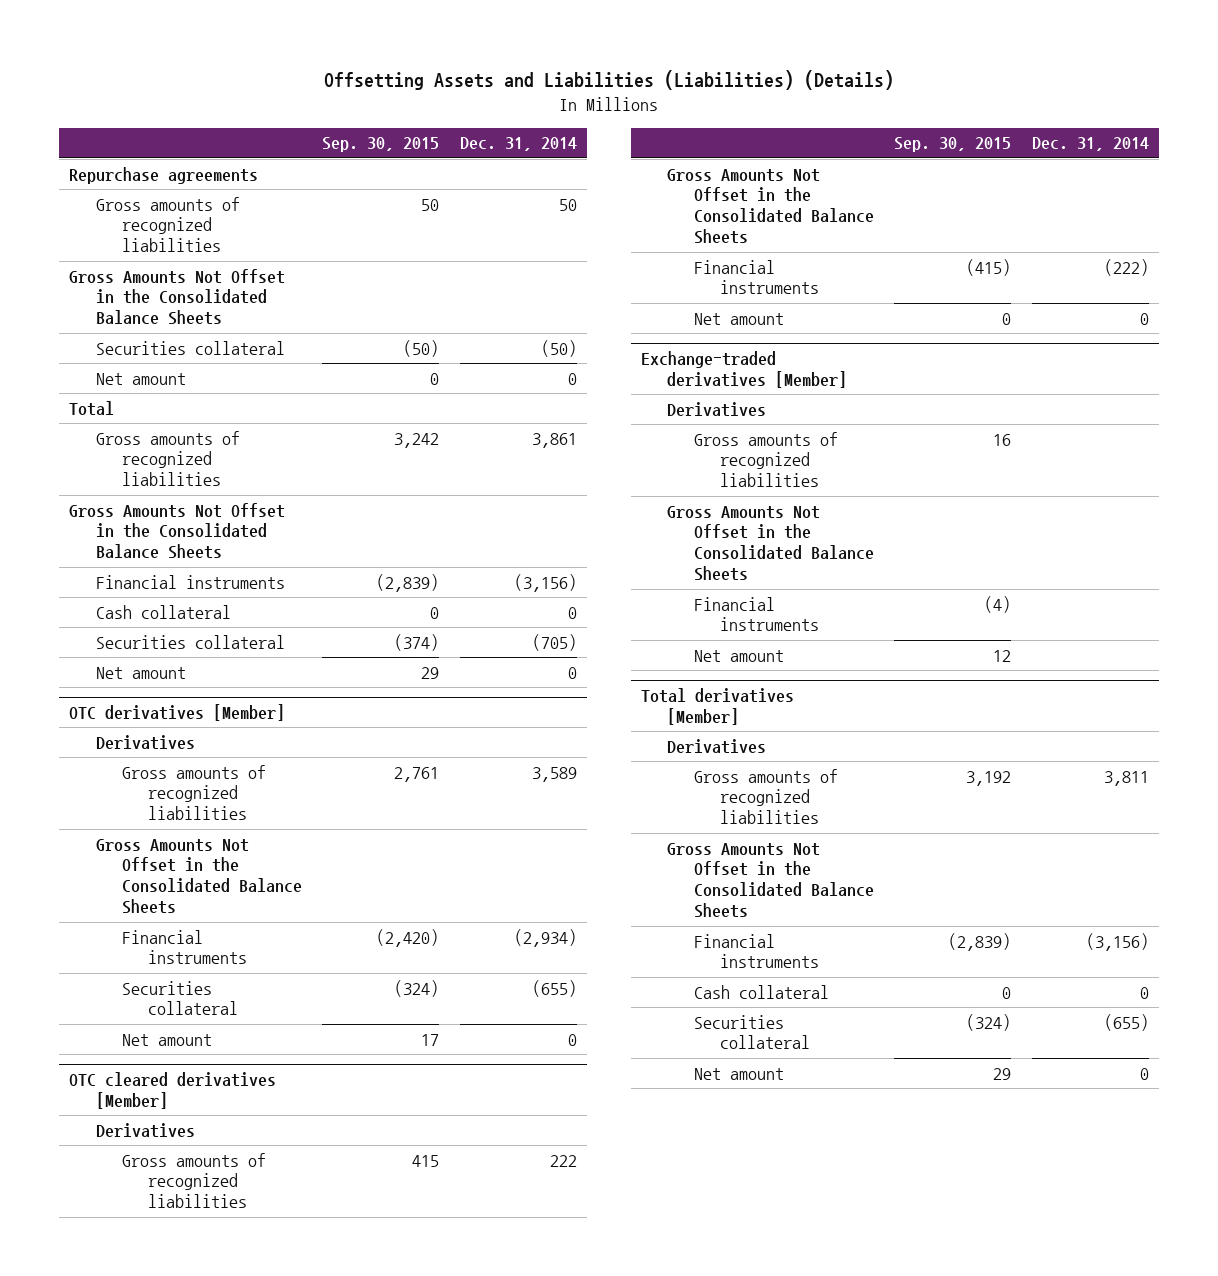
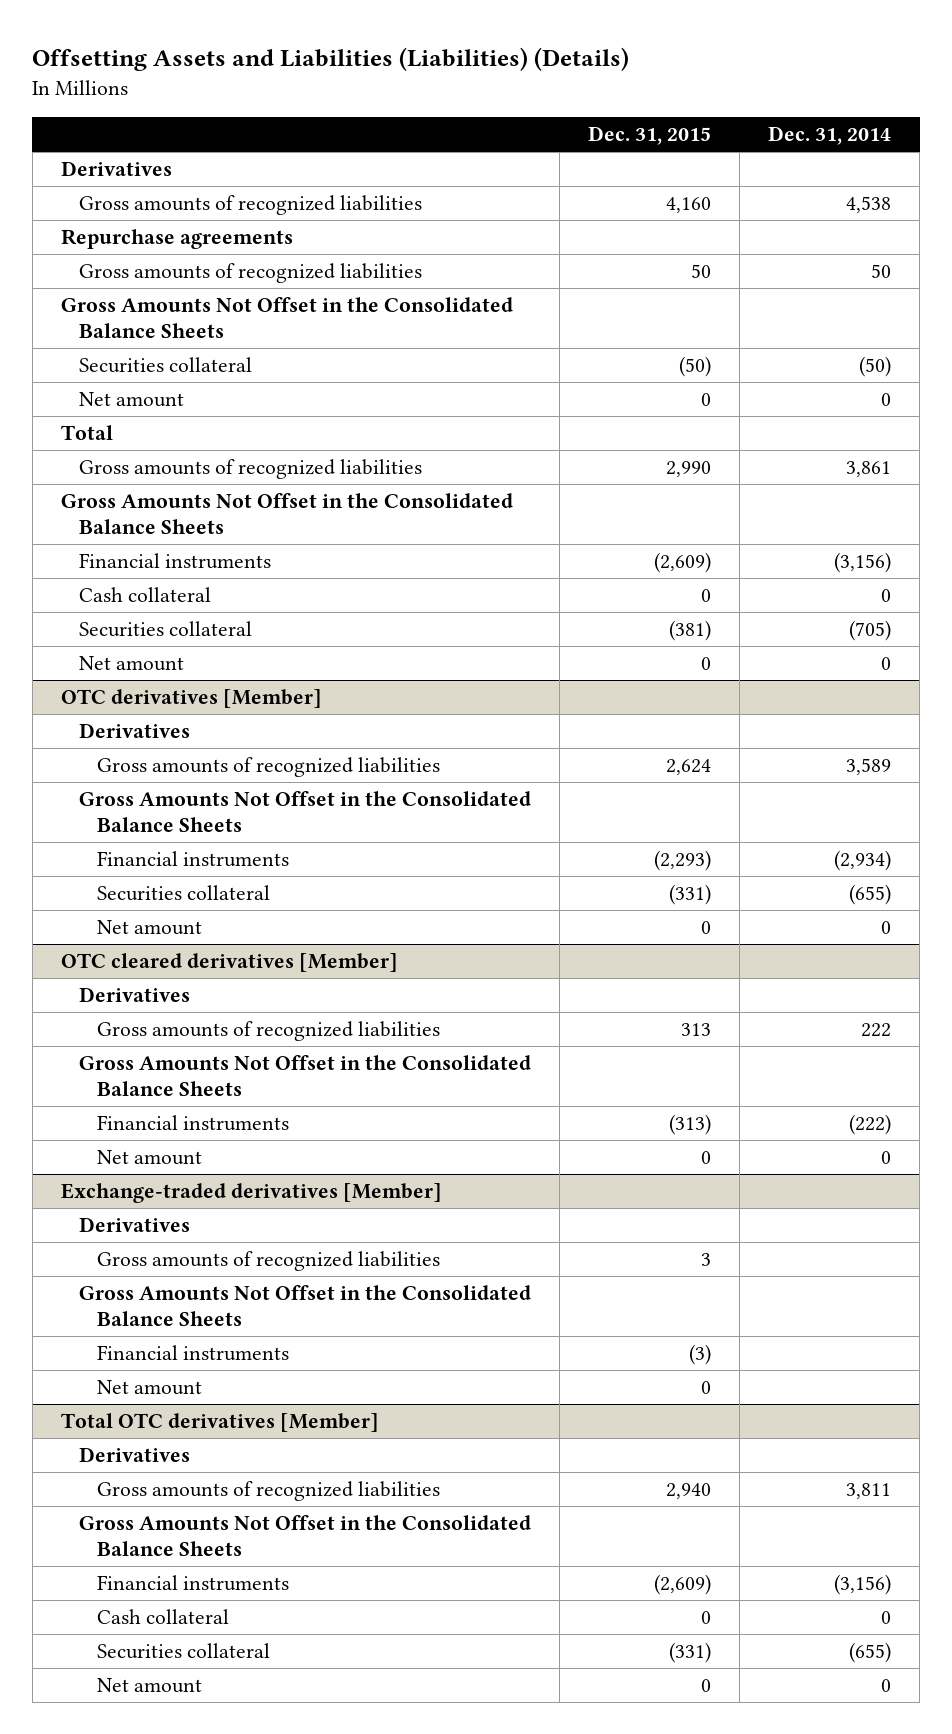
- | Sep. 30, 2015 | Dec. 31, 2014
+ | Dec. 31, 2015 | Dec. 31, 2014
+ Derivatives
+ Gross amounts of recognized liabilities | 4,160 | 4,538
- Total derivatives [Member]
+ Total OTC derivatives [Member]

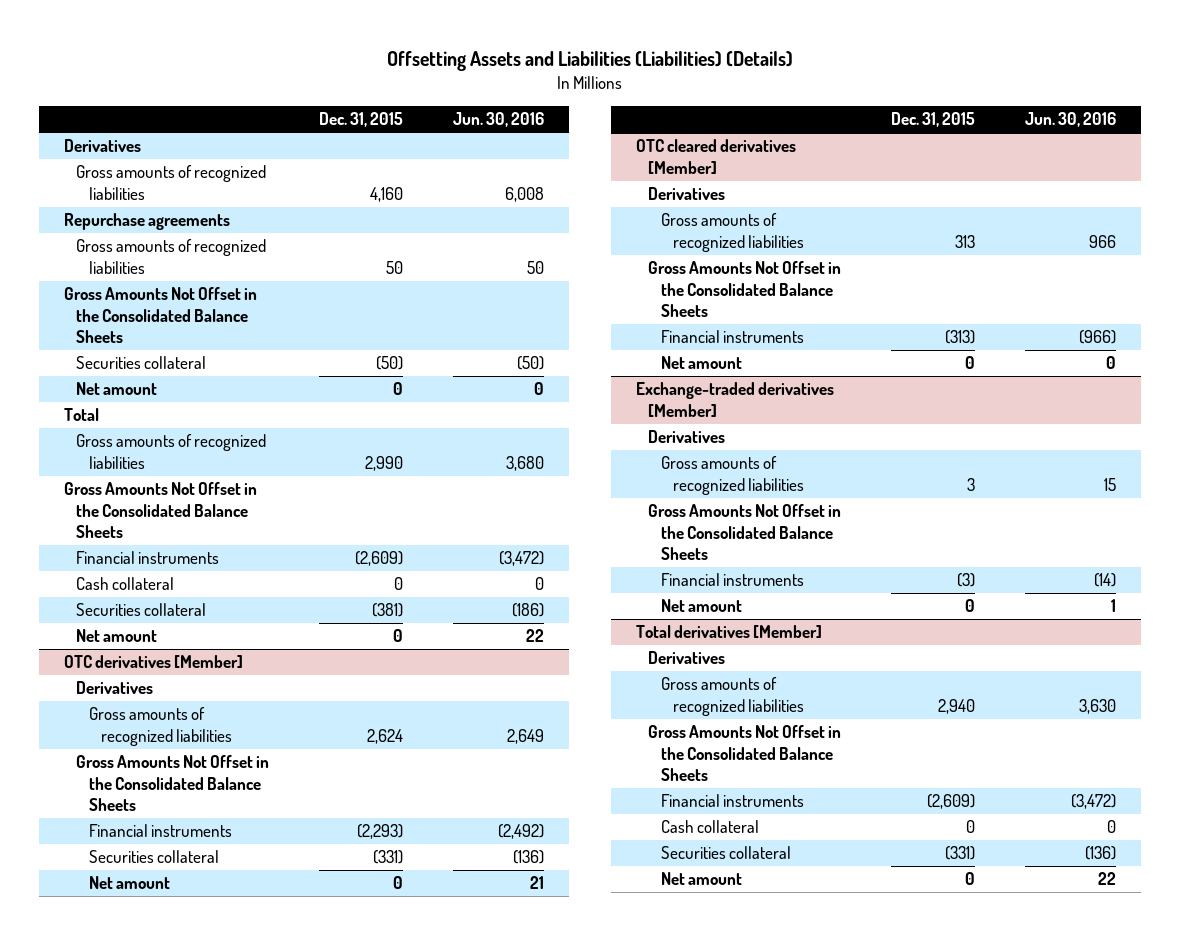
- | Dec. 31, 2015 | Dec. 31, 2014
+ | Dec. 31, 2015 | Jun. 30, 2016
- Total OTC derivatives [Member]
+ Total derivatives [Member]

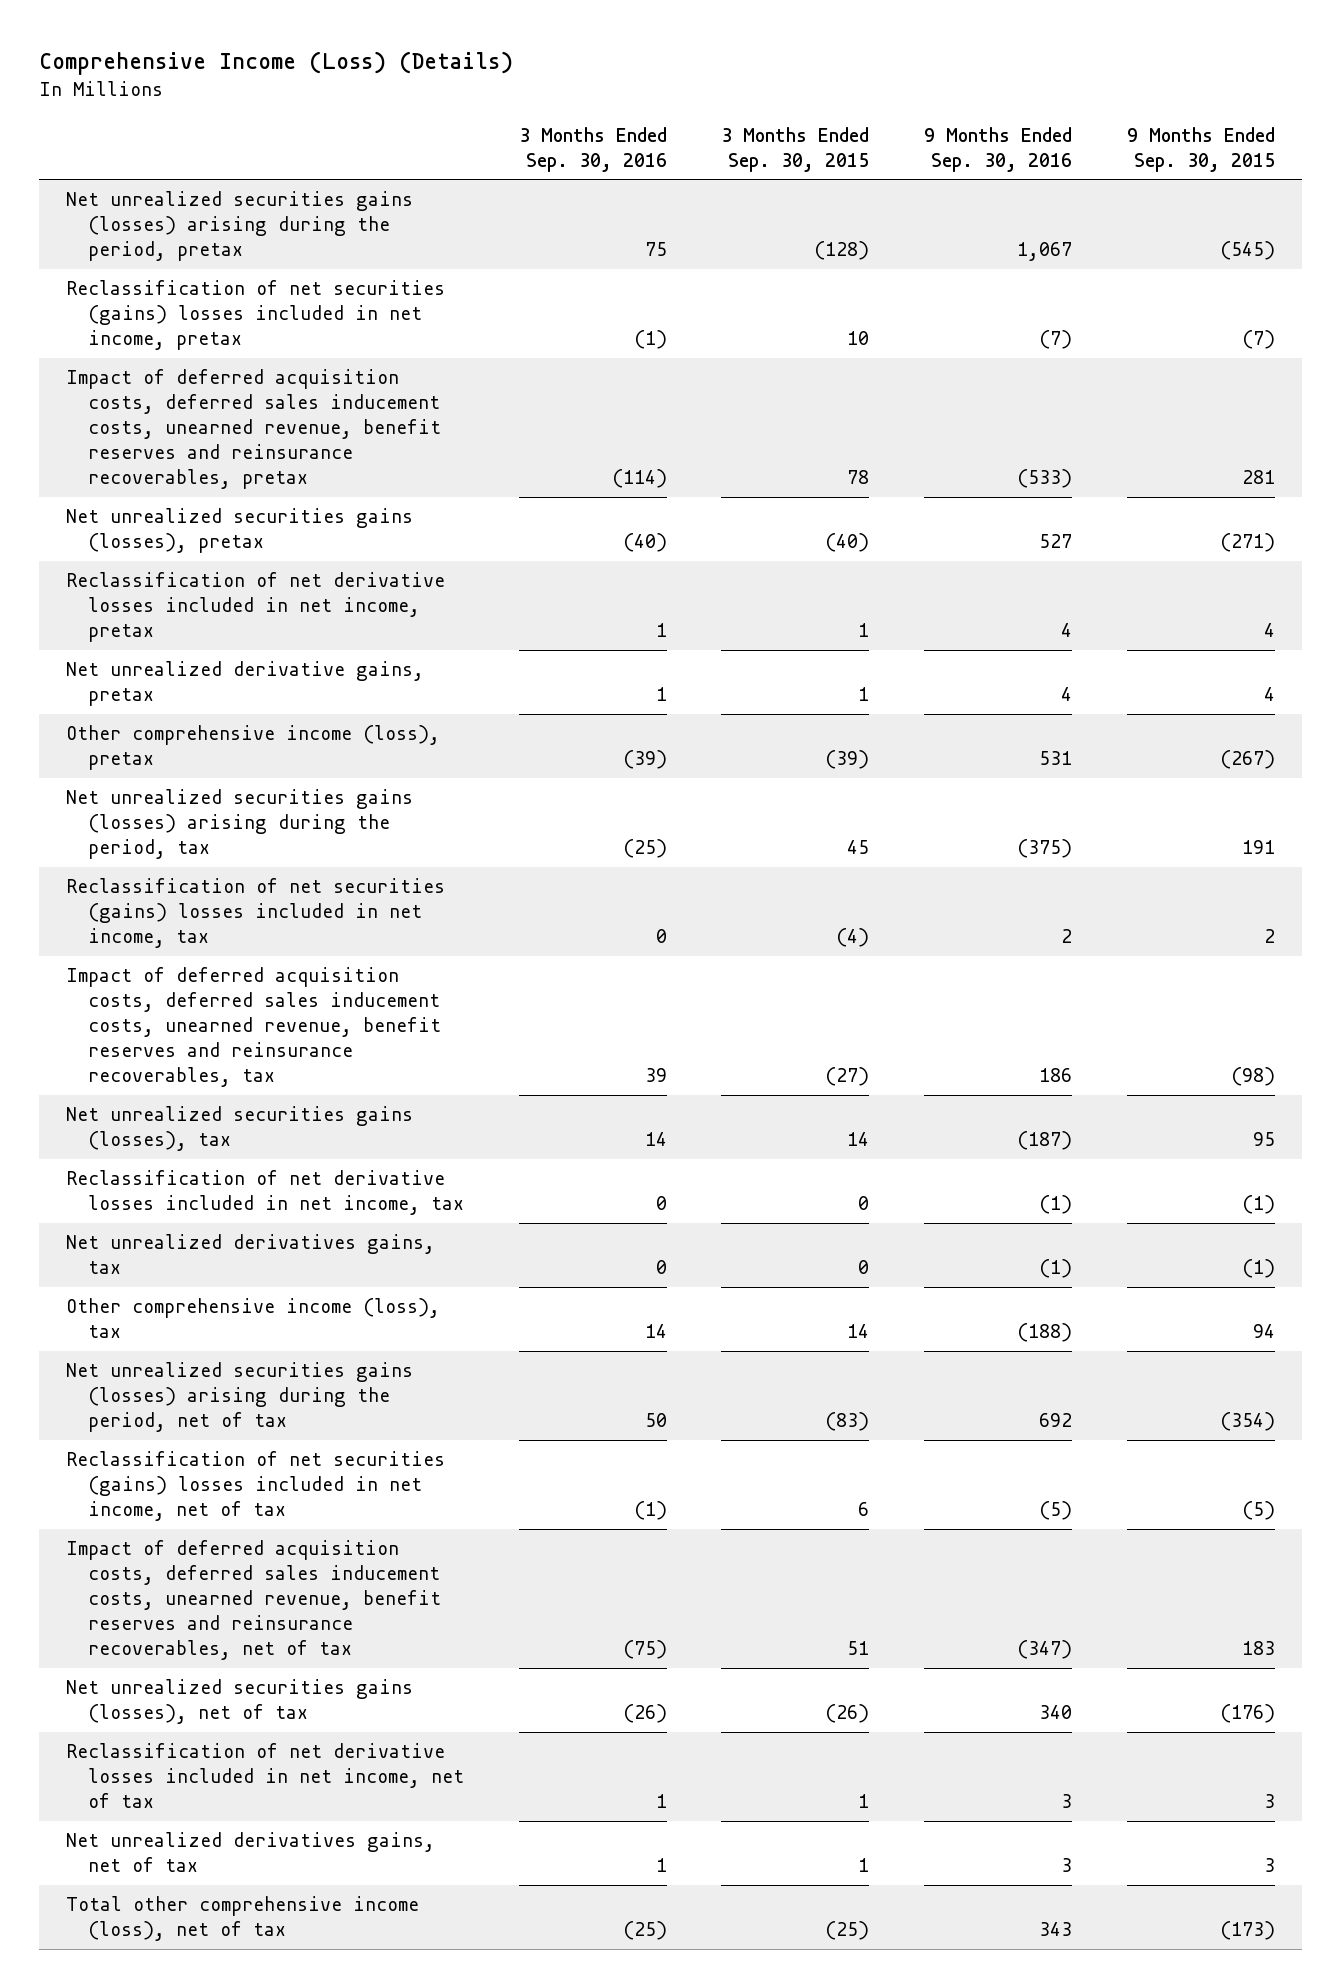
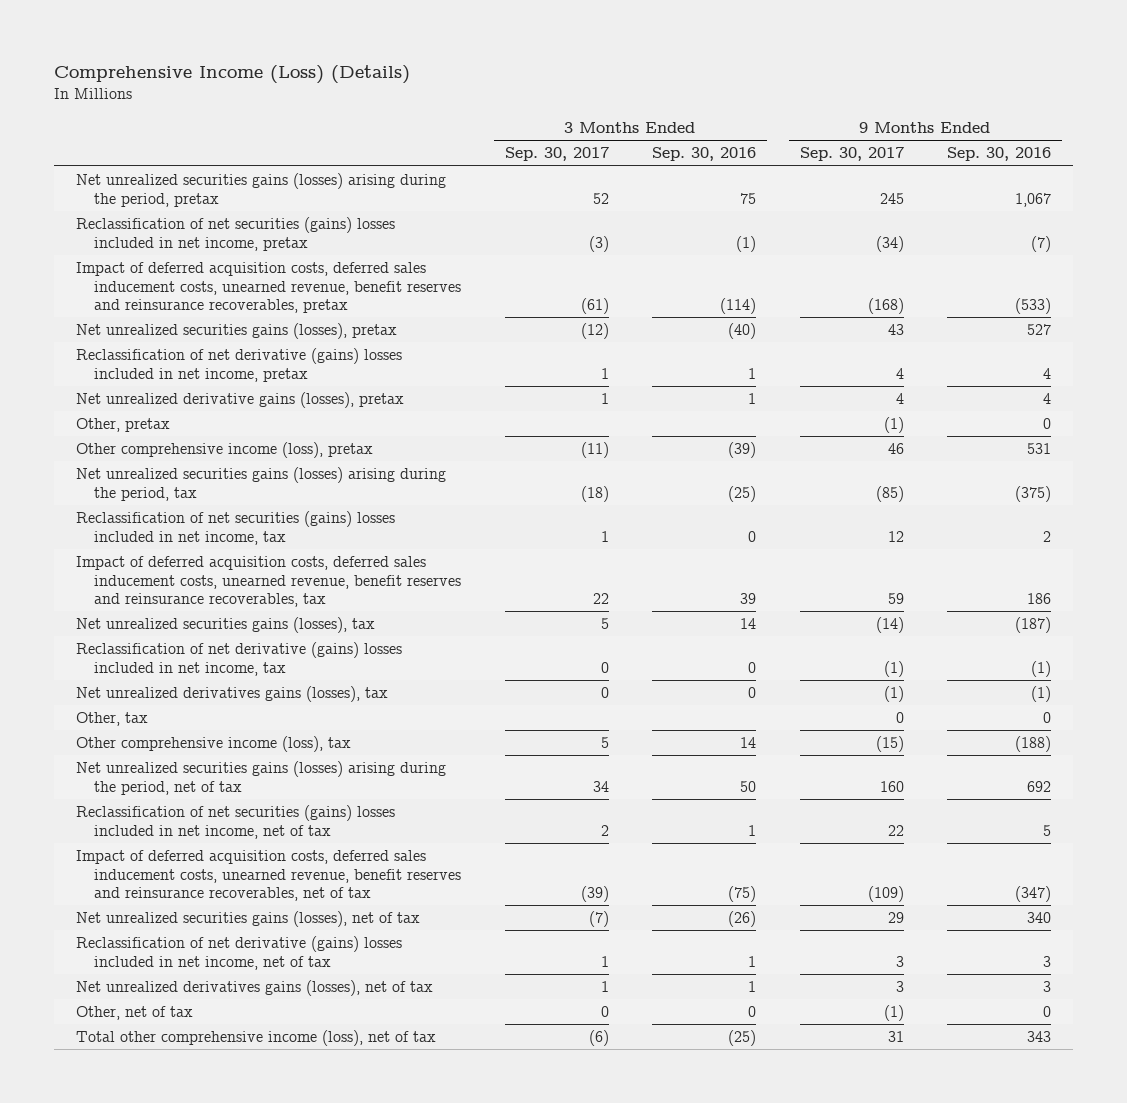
- | 3 Months Ended Sep. 30, 2016 | 3 Months Ended Sep. 30, 2015 | 9 Months Ended Sep. 30, 2016 | 9 Months Ended Sep. 30, 2015
+ | 3 Months Ended Sep. 30, 2017 | 3 Months Ended Sep. 30, 2016 | 9 Months Ended Sep. 30, 2017 | 9 Months Ended Sep. 30, 2016
- Reclassification of net derivative losses included in net income, pretax | 1 | 1 | 4 | 4
- Net unrealized derivative gains, pretax | 1 | 1 | 4 | 4
+ Reclassification of net derivative (gains) losses included in net income, pretax | 1 | 1 | 4 | 4
+ Net unrealized derivative gains (losses), pretax | 1 | 1 | 4 | 4
+ Other, pretax | | | (1) | 0
- Reclassification of net derivative losses included in net income, tax | 0 | 0 | (1) | (1)
- Net unrealized derivatives gains, tax | 0 | 0 | (1) | (1)
+ Reclassification of net derivative (gains) losses included in net income, tax | 0 | 0 | (1) | (1)
+ Net unrealized derivatives gains (losses), tax | 0 | 0 | (1) | (1)
+ Other, tax | | | 0 | 0
- Reclassification of net securities (gains) losses included in net income, net of tax | (1) | 6 | (5) | (5)
+ Reclassification of net securities (gains) losses included in net income, net of tax | 2 | 1 | 22 | 5
- Reclassification of net derivative losses included in net income, net of tax | 1 | 1 | 3 | 3
- Net unrealized derivatives gains, net of tax | 1 | 1 | 3 | 3
+ Reclassification of net derivative (gains) losses included in net income, net of tax | 1 | 1 | 3 | 3
+ Net unrealized derivatives gains (losses), net of tax | 1 | 1 | 3 | 3
+ Other, net of tax | 0 | 0 | (1) | 0

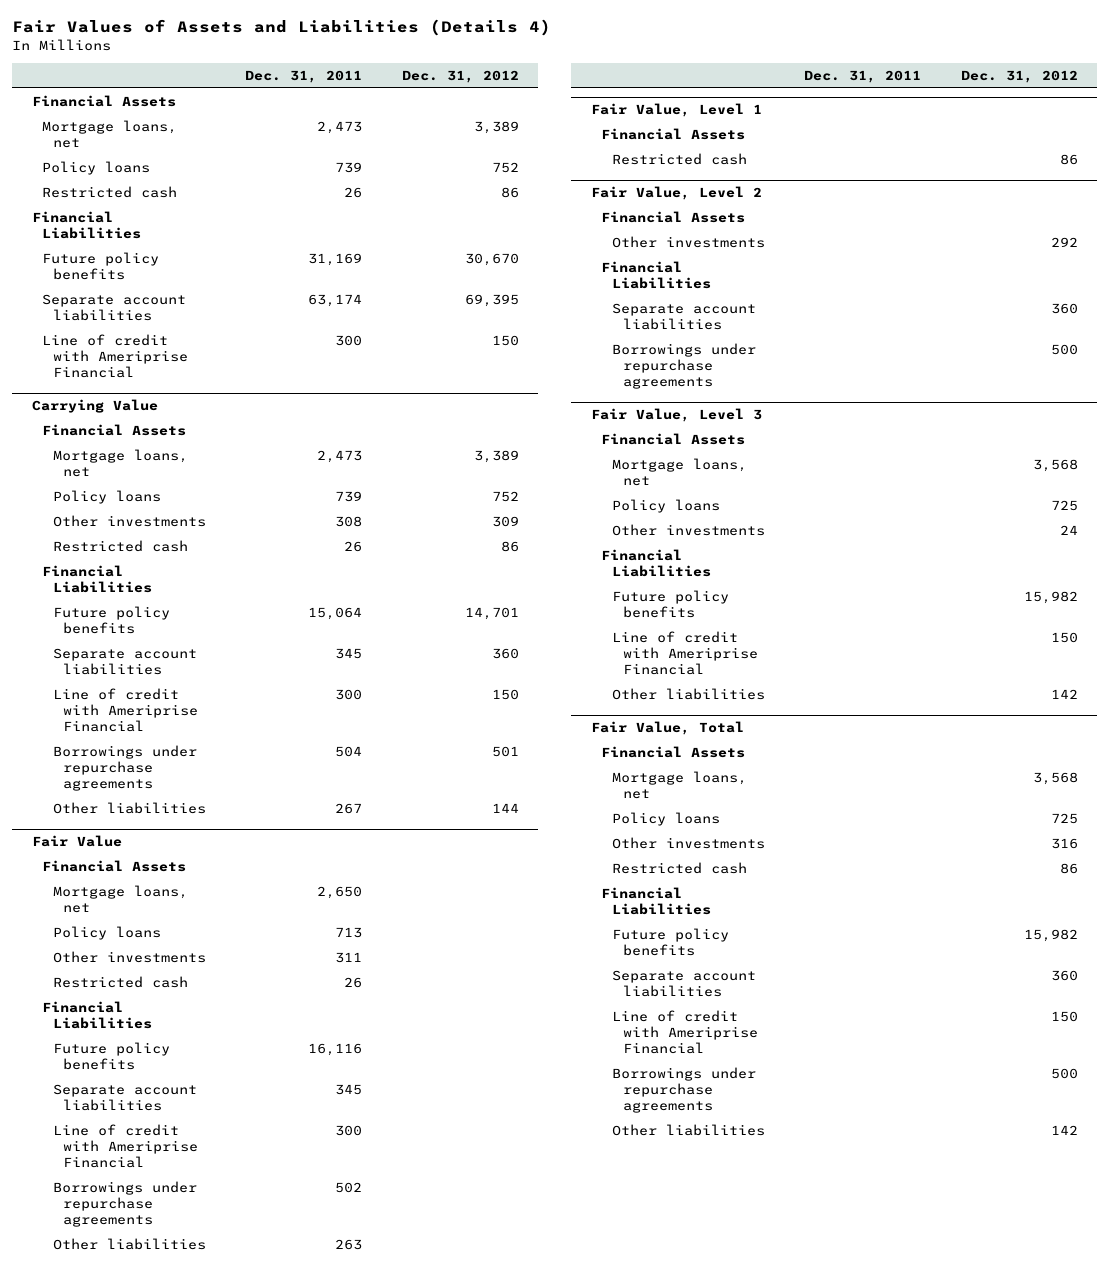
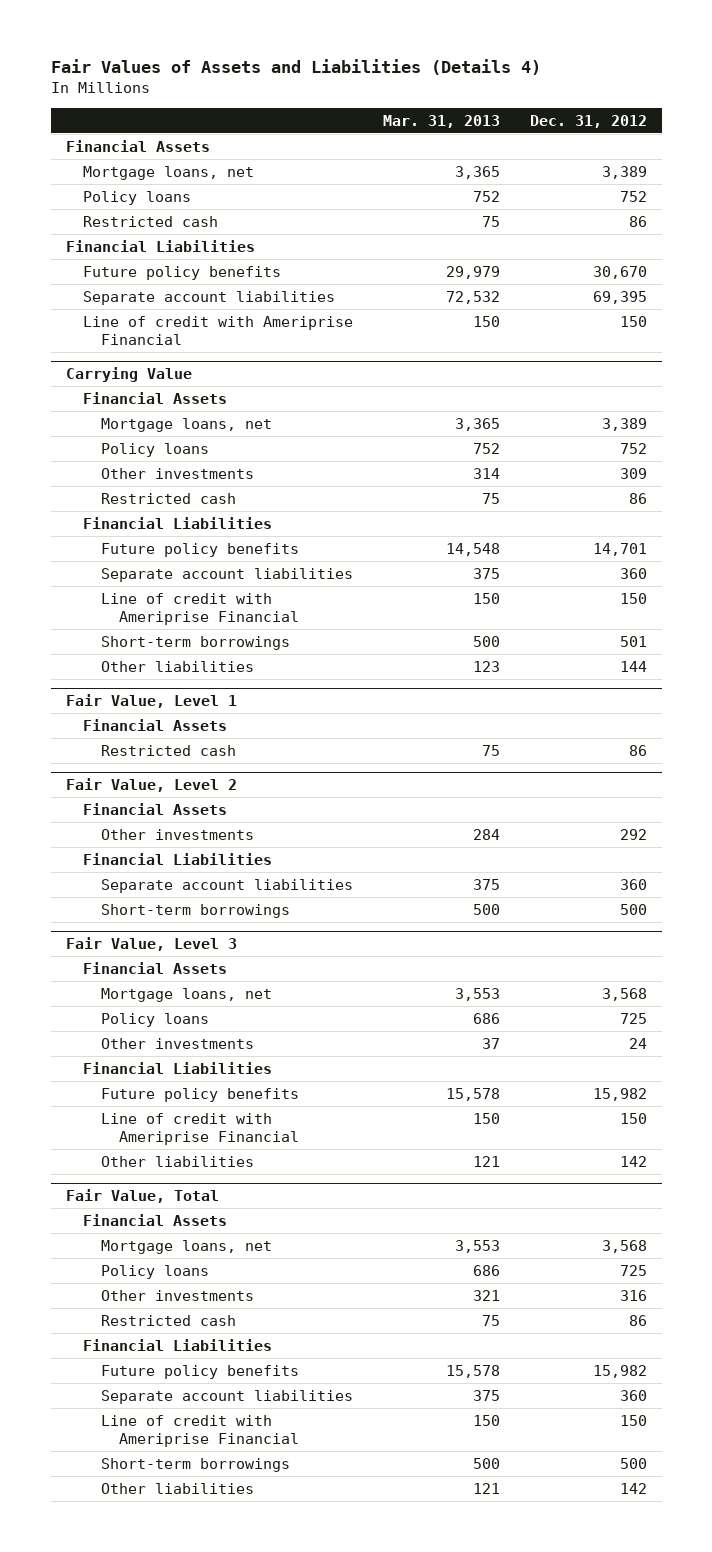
- | Dec. 31, 2011 | Dec. 31, 2012
+ | Mar. 31, 2013 | Dec. 31, 2012
@ Carrying Value
- Borrowings under repurchase agreements | 504 | 501
+ Short-term borrowings | 500 | 501
- Fair Value
- Financial Assets
- Mortgage loans, net | 2,650 |
- Policy loans | 713 |
- Other investments | 311 |
- Restricted cash | 26 |
- Financial Liabilities
- Future policy benefits | 16,116 |
- Separate account liabilities | 345 |
- Line of credit with Ameriprise Financial | 300 |
- Borrowings under repurchase agreements | 502 |
- Other liabilities | 263 |
@ Fair Value, Level 2
- Borrowings under repurchase agreements | | 500
+ Short-term borrowings | 500 | 500
@ Fair Value, Total
- Borrowings under repurchase agreements | | 500
+ Short-term borrowings | 500 | 500

